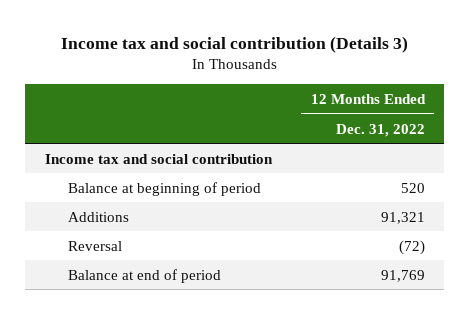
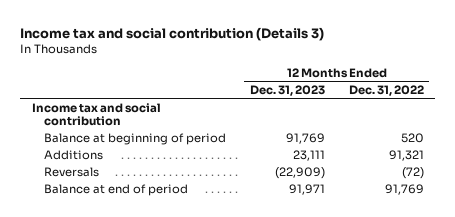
- | 12 Months Ended Dec. 31, 2022
+ | 12 Months Ended Dec. 31, 2023 | 12 Months Ended Dec. 31, 2022
- Reversal | (72)
+ Reversals | (22,909) | (72)

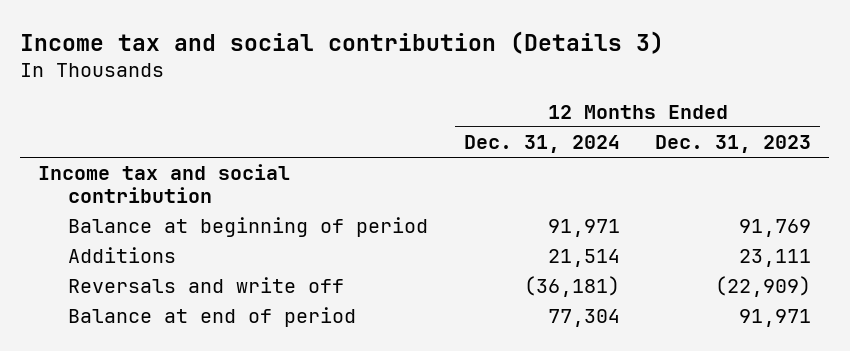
- | 12 Months Ended Dec. 31, 2023 | 12 Months Ended Dec. 31, 2022
+ | 12 Months Ended Dec. 31, 2024 | 12 Months Ended Dec. 31, 2023
- Reversals | (22,909) | (72)
+ Reversals and write off | (36,181) | (22,909)

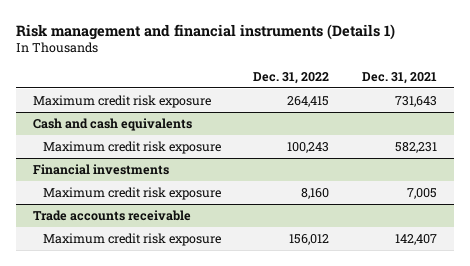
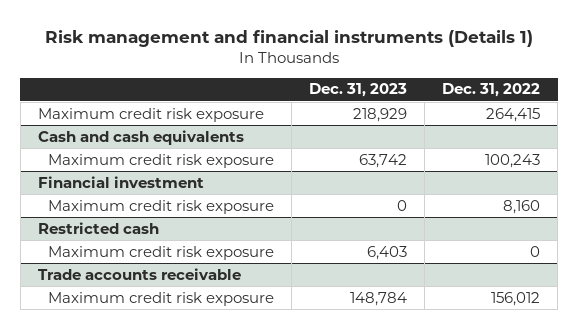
- | Dec. 31, 2022 | Dec. 31, 2021
+ | Dec. 31, 2023 | Dec. 31, 2022
- Financial investments
+ Financial investment
+ Restricted cash
+ Maximum credit risk exposure | 6,403 | 0

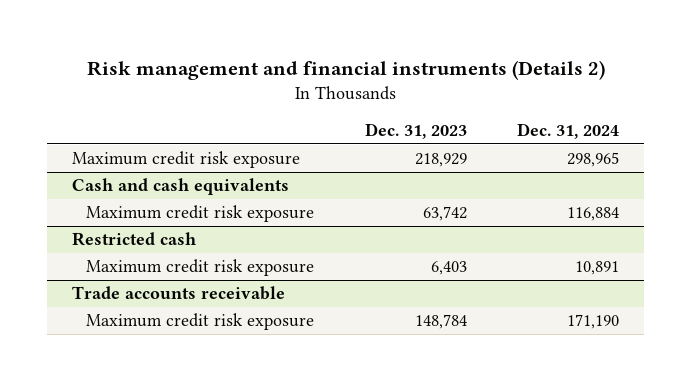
- Risk management and financial instruments (Details 1)
+ Risk management and financial instruments (Details 2)
- | Dec. 31, 2023 | Dec. 31, 2022
+ | Dec. 31, 2023 | Dec. 31, 2024
- Financial investment
- Maximum credit risk exposure | 0 | 8,160

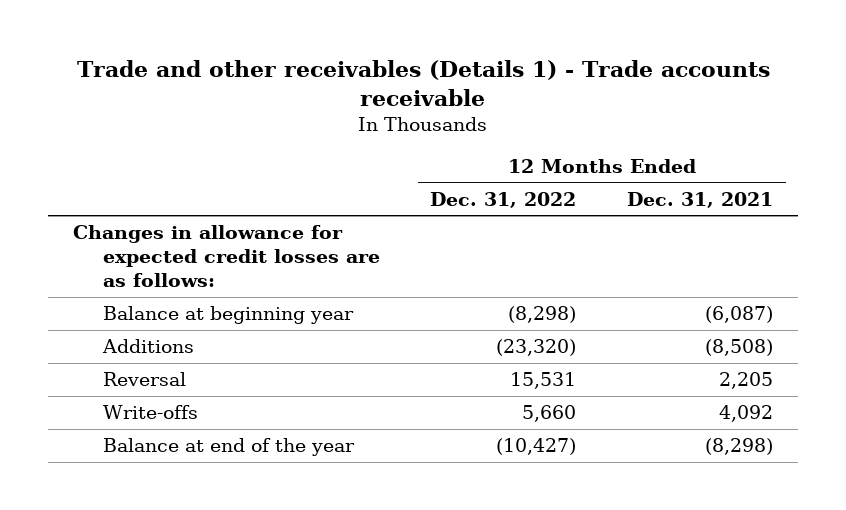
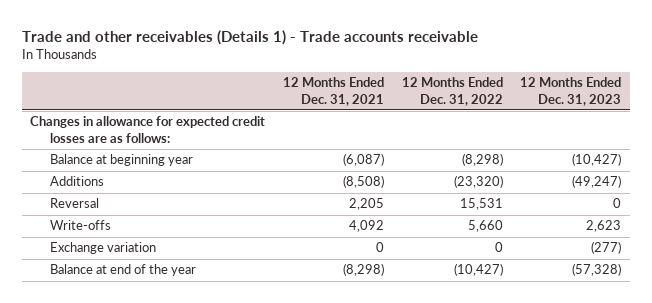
- | 12 Months Ended Dec. 31, 2022 | 12 Months Ended Dec. 31, 2021
+ | 12 Months Ended Dec. 31, 2021 | 12 Months Ended Dec. 31, 2022 | 12 Months Ended Dec. 31, 2023
+ Exchange variation | 0 | 0 | (277)

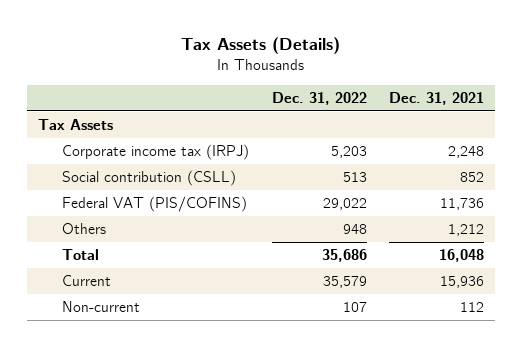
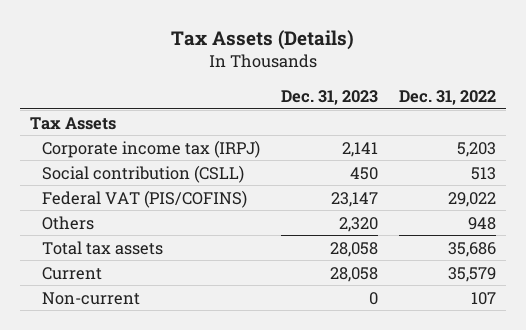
- | Dec. 31, 2022 | Dec. 31, 2021
+ | Dec. 31, 2023 | Dec. 31, 2022
- Total | 35,686 | 16,048
+ Total tax assets | 28,058 | 35,686

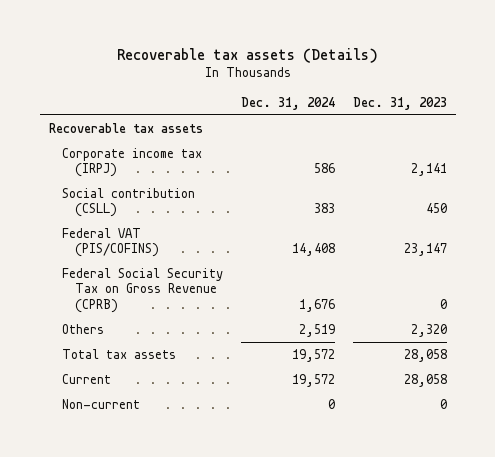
- Tax Assets (Details)
+ Recoverable tax assets (Details)
- | Dec. 31, 2023 | Dec. 31, 2022
+ | Dec. 31, 2024 | Dec. 31, 2023
- Tax Assets
+ Recoverable tax assets
+ Federal Social Security Tax on Gross Revenue (CPRB) | 1,676 | 0

